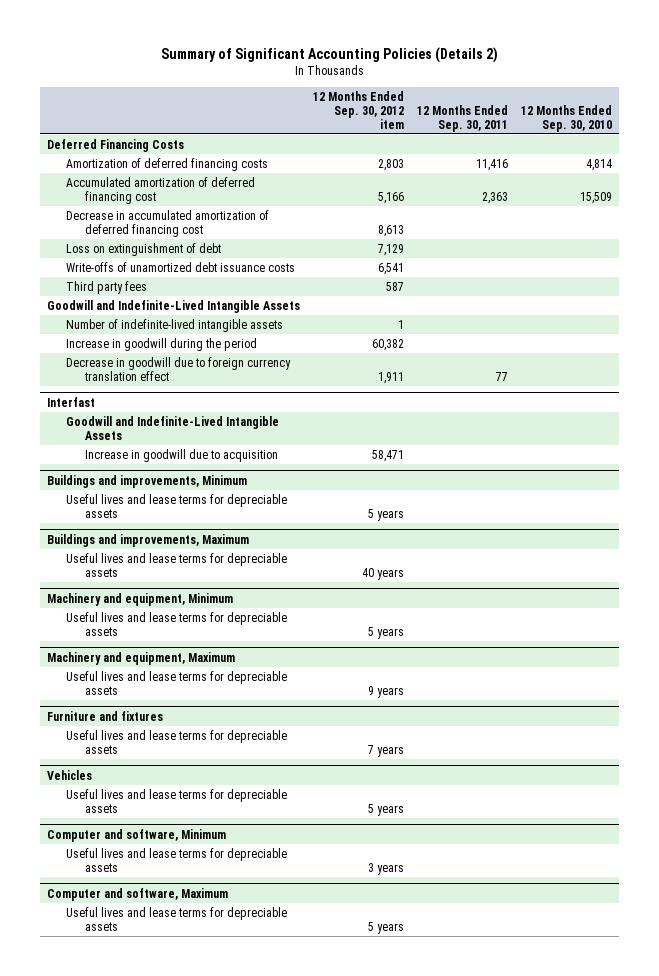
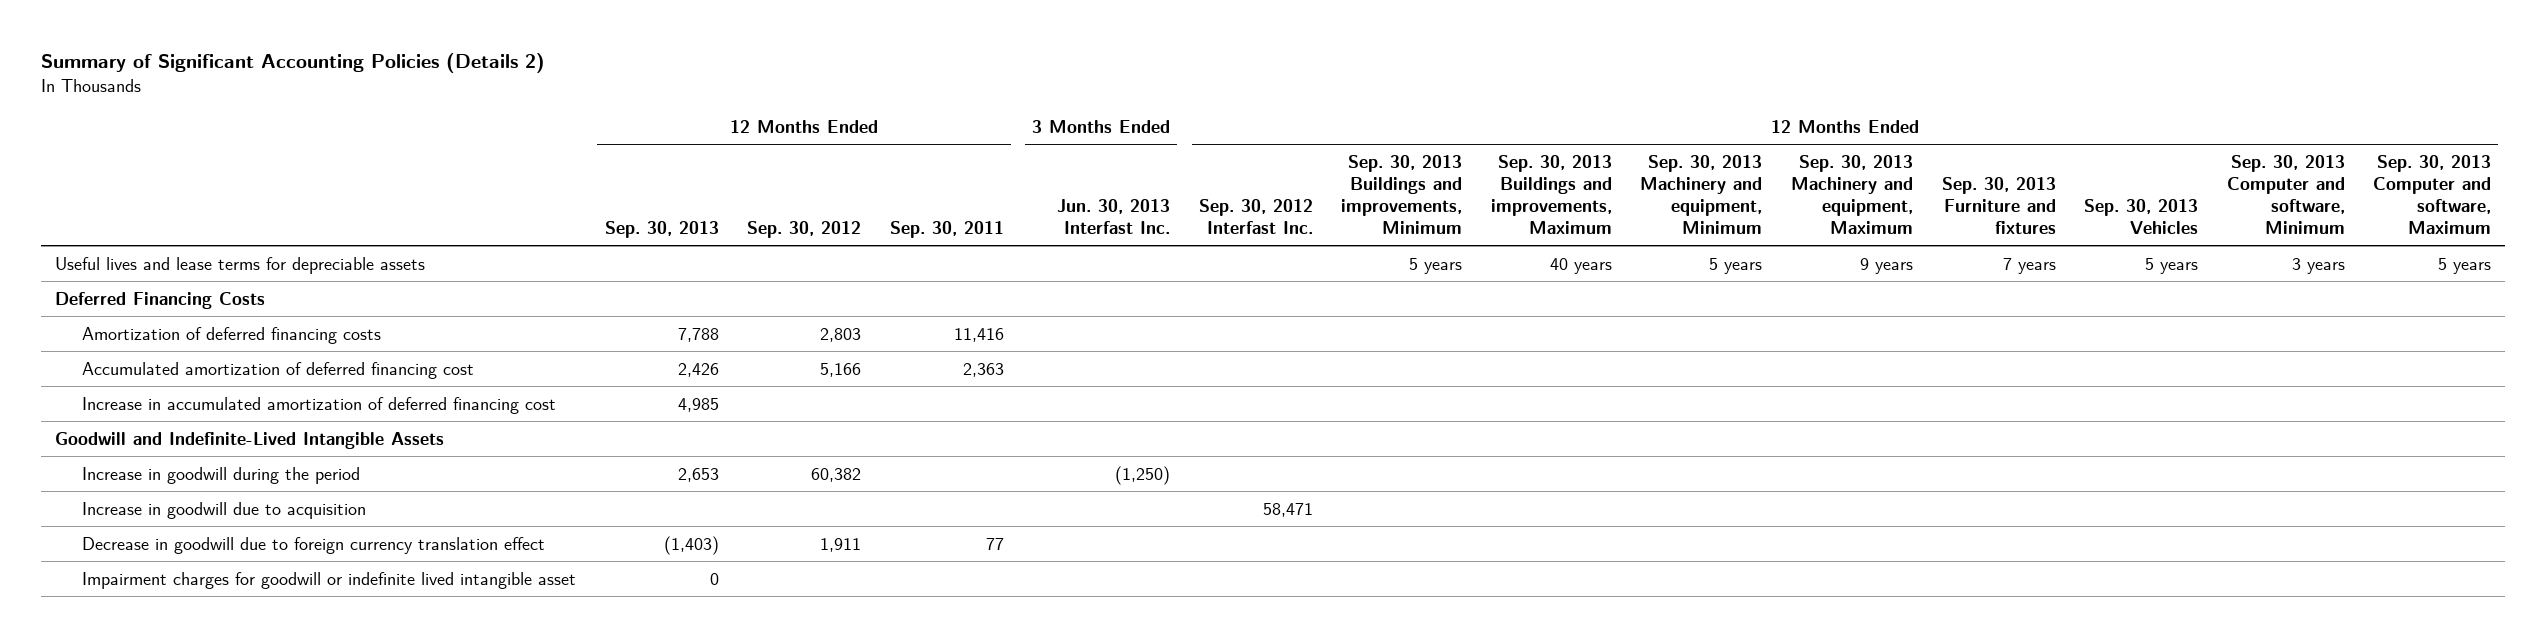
- | 12 Months Ended Sep. 30, 2012 item | 12 Months Ended Sep. 30, 2011 | 12 Months Ended Sep. 30, 2010
+ | 12 Months Ended Sep. 30, 2013 | 12 Months Ended Sep. 30, 2012 | 12 Months Ended Sep. 30, 2011 | 3 Months Ended Jun. 30, 2013 Interfast Inc. | 12 Months Ended Sep. 30, 2012 Interfast Inc. | 12 Months Ended Sep. 30, 2013 Buildings and improvements, Minimum | 12 Months Ended Sep. 30, 2013 Buildings and improvements, Maximum | 12 Months Ended Sep. 30, 2013 Machinery and equipment, Minimum | 12 Months Ended Sep. 30, 2013 Machinery and equipment, Maximum | 12 Months Ended Sep. 30, 2013 Furniture and fixtures | 12 Months Ended Sep. 30, 2013 Vehicles | 12 Months Ended Sep. 30, 2013 Computer and software, Minimum | 12 Months Ended Sep. 30, 2013 Computer and software, Maximum
+ Useful lives and lease terms for depreciable assets | | | | | | 5 years | 40 years | 5 years | 9 years | 7 years | 5 years | 3 years | 5 years
- Decrease in accumulated amortization of deferred financing cost | 8,613 | |
- Loss on extinguishment of debt | 7,129 | |
- Write-offs of unamortized debt issuance costs | 6,541 | |
- Third party fees | 587 | |
+ Increase in accumulated amortization of deferred financing cost | 4,985 | | | | | | | | | | | |
- Number of indefinite-lived intangible assets | 1 | |
+ Increase in goodwill due to acquisition | | | | | 58,471 | | | | | | | |
- Interfast
- Goodwill and Indefinite-Lived Intangible Assets
- Increase in goodwill due to acquisition | 58,471 | |
- Buildings and improvements, Minimum
- Useful lives and lease terms for depreciable assets | 5 years | |
- Buildings and improvements, Maximum
- Useful lives and lease terms for depreciable assets | 40 years | |
- Machinery and equipment, Minimum
- Useful lives and lease terms for depreciable assets | 5 years | |
- Machinery and equipment, Maximum
- Useful lives and lease terms for depreciable assets | 9 years | |
- Furniture and fixtures
- Useful lives and lease terms for depreciable assets | 7 years | |
- Vehicles
- Useful lives and lease terms for depreciable assets | 5 years | |
- Computer and software, Minimum
- Useful lives and lease terms for depreciable assets | 3 years | |
- Computer and software, Maximum
- Useful lives and lease terms for depreciable assets | 5 years | |
+ Impairment charges for goodwill or indefinite lived intangible asset | 0 | | | | | | | | | | | |

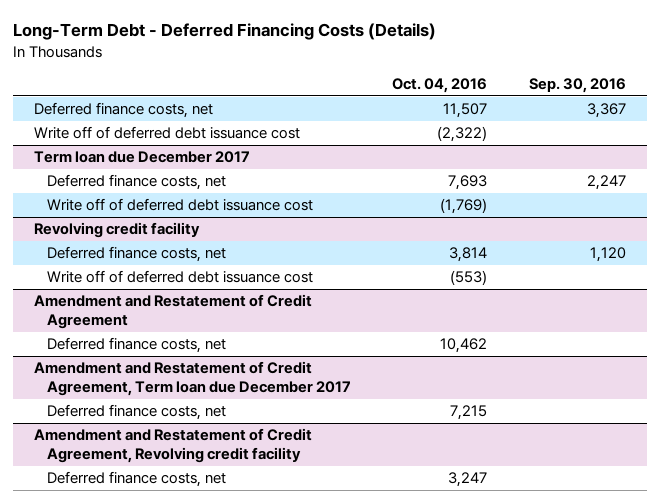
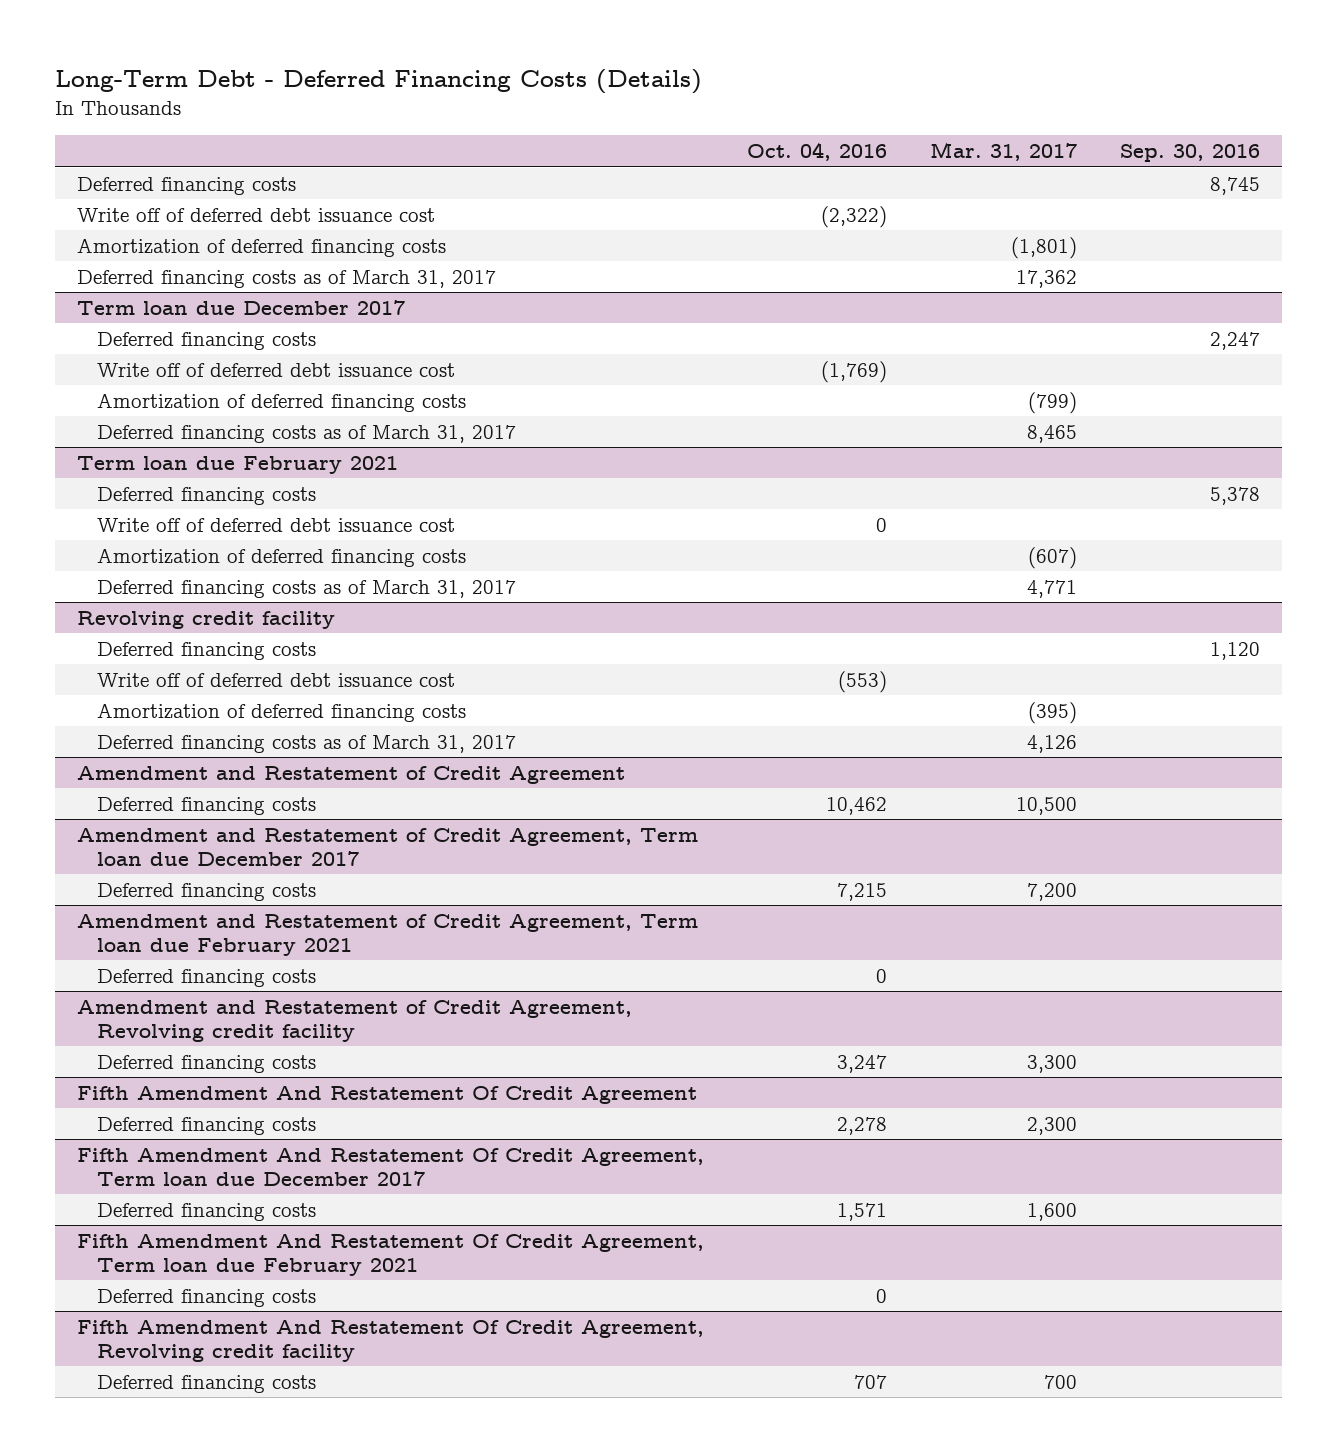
- | Oct. 04, 2016 | Sep. 30, 2016
+ | Oct. 04, 2016 | Mar. 31, 2017 | Sep. 30, 2016
- Deferred finance costs, net | 11,507 | 3,367
+ Deferred financing costs | | | 8,745
+ Amortization of deferred financing costs | | (1,801) |
+ Deferred financing costs as of March 31, 2017 | | 17,362 |
@ Term loan due December 2017
- Deferred finance costs, net | 7,693 | 2,247
+ Deferred financing costs | | | 2,247
+ Amortization of deferred financing costs | | (799) |
+ Deferred financing costs as of March 31, 2017 | | 8,465 |
+ Term loan due February 2021
+ Deferred financing costs | | | 5,378
+ Write off of deferred debt issuance cost | 0 | |
+ Amortization of deferred financing costs | | (607) |
+ Deferred financing costs as of March 31, 2017 | | 4,771 |
@ Revolving credit facility
- Deferred finance costs, net | 3,814 | 1,120
+ Deferred financing costs | | | 1,120
+ Amortization of deferred financing costs | | (395) |
+ Deferred financing costs as of March 31, 2017 | | 4,126 |
@ Amendment and Restatement of Credit Agreement
- Deferred finance costs, net | 10,462 |
+ Deferred financing costs | 10,462 | 10,500 |
@ Amendment and Restatement of Credit Agreement, Term loan due December 2017
- Deferred finance costs, net | 7,215 |
+ Deferred financing costs | 7,215 | 7,200 |
+ Amendment and Restatement of Credit Agreement, Term loan due February 2021
+ Deferred financing costs | 0 | |
@ Amendment and Restatement of Credit Agreement, Revolving credit facility
- Deferred finance costs, net | 3,247 |
+ Deferred financing costs | 3,247 | 3,300 |
+ Fifth Amendment And Restatement Of Credit Agreement
+ Deferred financing costs | 2,278 | 2,300 |
+ Fifth Amendment And Restatement Of Credit Agreement, Term loan due December 2017
+ Deferred financing costs | 1,571 | 1,600 |
+ Fifth Amendment And Restatement Of Credit Agreement, Term loan due February 2021
+ Deferred financing costs | 0 | |
+ Fifth Amendment And Restatement Of Credit Agreement, Revolving credit facility
+ Deferred financing costs | 707 | 700 |

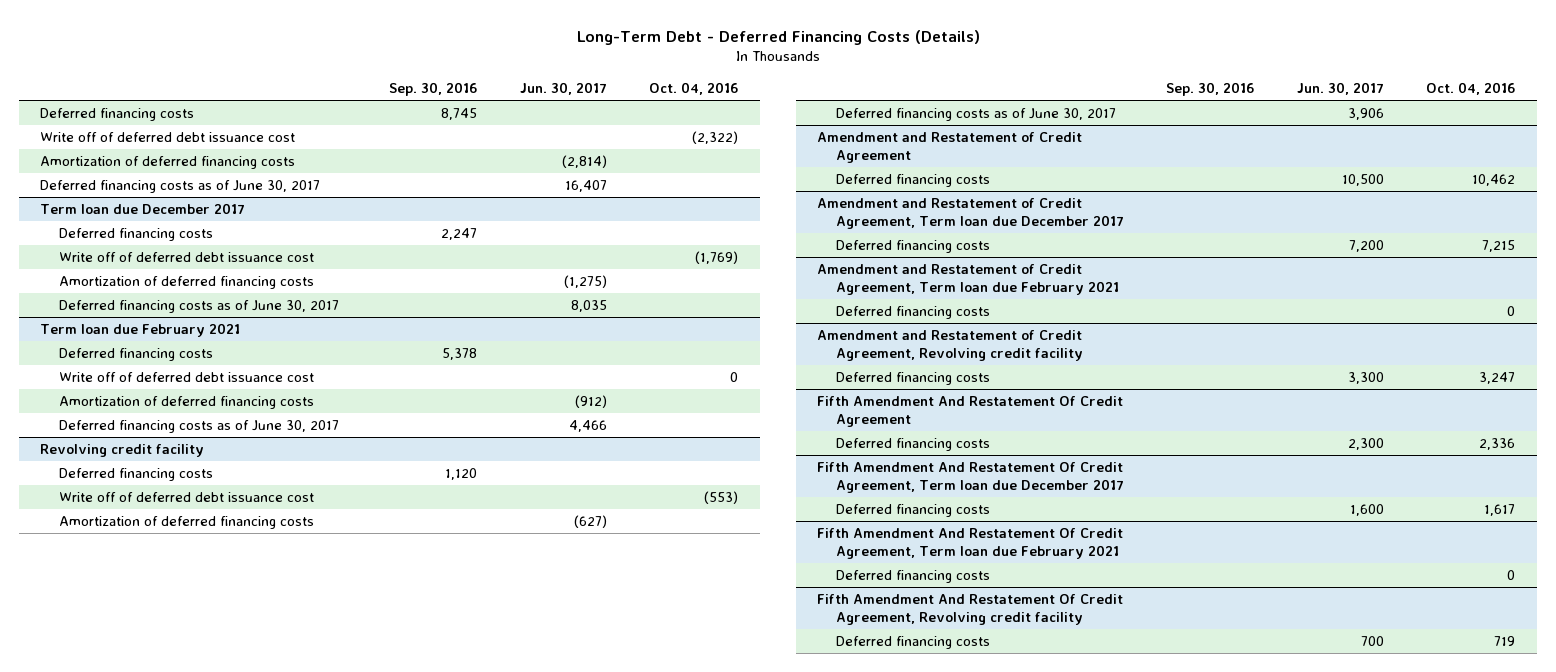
- | Oct. 04, 2016 | Mar. 31, 2017 | Sep. 30, 2016
+ | Sep. 30, 2016 | Jun. 30, 2017 | Oct. 04, 2016
- Deferred financing costs as of March 31, 2017 | | 17,362 |
+ Deferred financing costs as of June 30, 2017 | | 16,407 |
@ Term loan due December 2017
- Deferred financing costs as of March 31, 2017 | | 8,465 |
+ Deferred financing costs as of June 30, 2017 | | 8,035 |
@ Term loan due February 2021
- Deferred financing costs as of March 31, 2017 | | 4,771 |
+ Deferred financing costs as of June 30, 2017 | | 4,466 |
@ Revolving credit facility
- Deferred financing costs as of March 31, 2017 | | 4,126 |
+ Deferred financing costs as of June 30, 2017 | | 3,906 |
@ Fifth Amendment And Restatement Of Credit Agreement
- Deferred financing costs | 2,278 | 2,300 |
+ Deferred financing costs | | 2,300 | 2,336
@ Fifth Amendment And Restatement Of Credit Agreement, Term loan due December 2017
- Deferred financing costs | 1,571 | 1,600 |
+ Deferred financing costs | | 1,600 | 1,617
@ Fifth Amendment And Restatement Of Credit Agreement, Revolving credit facility
- Deferred financing costs | 707 | 700 |
+ Deferred financing costs | | 700 | 719

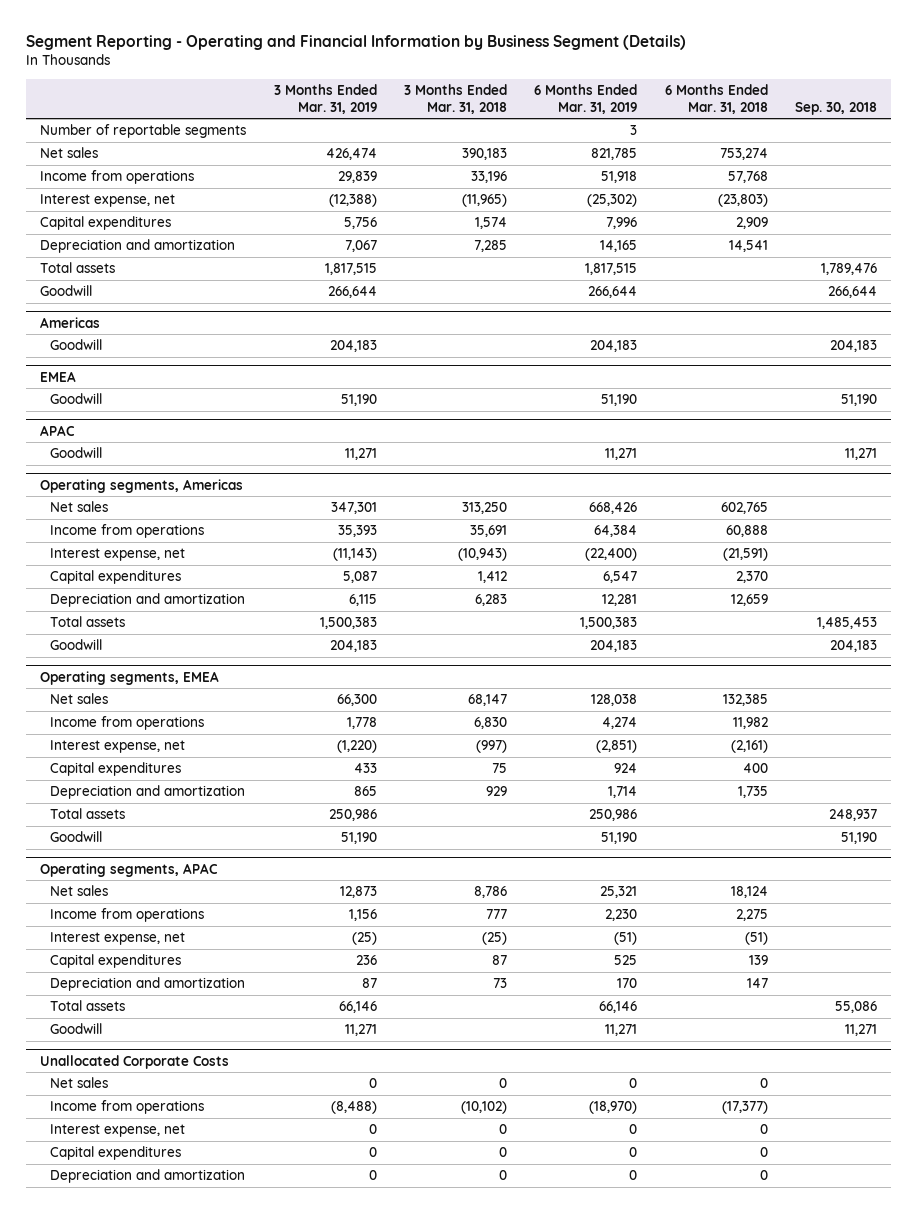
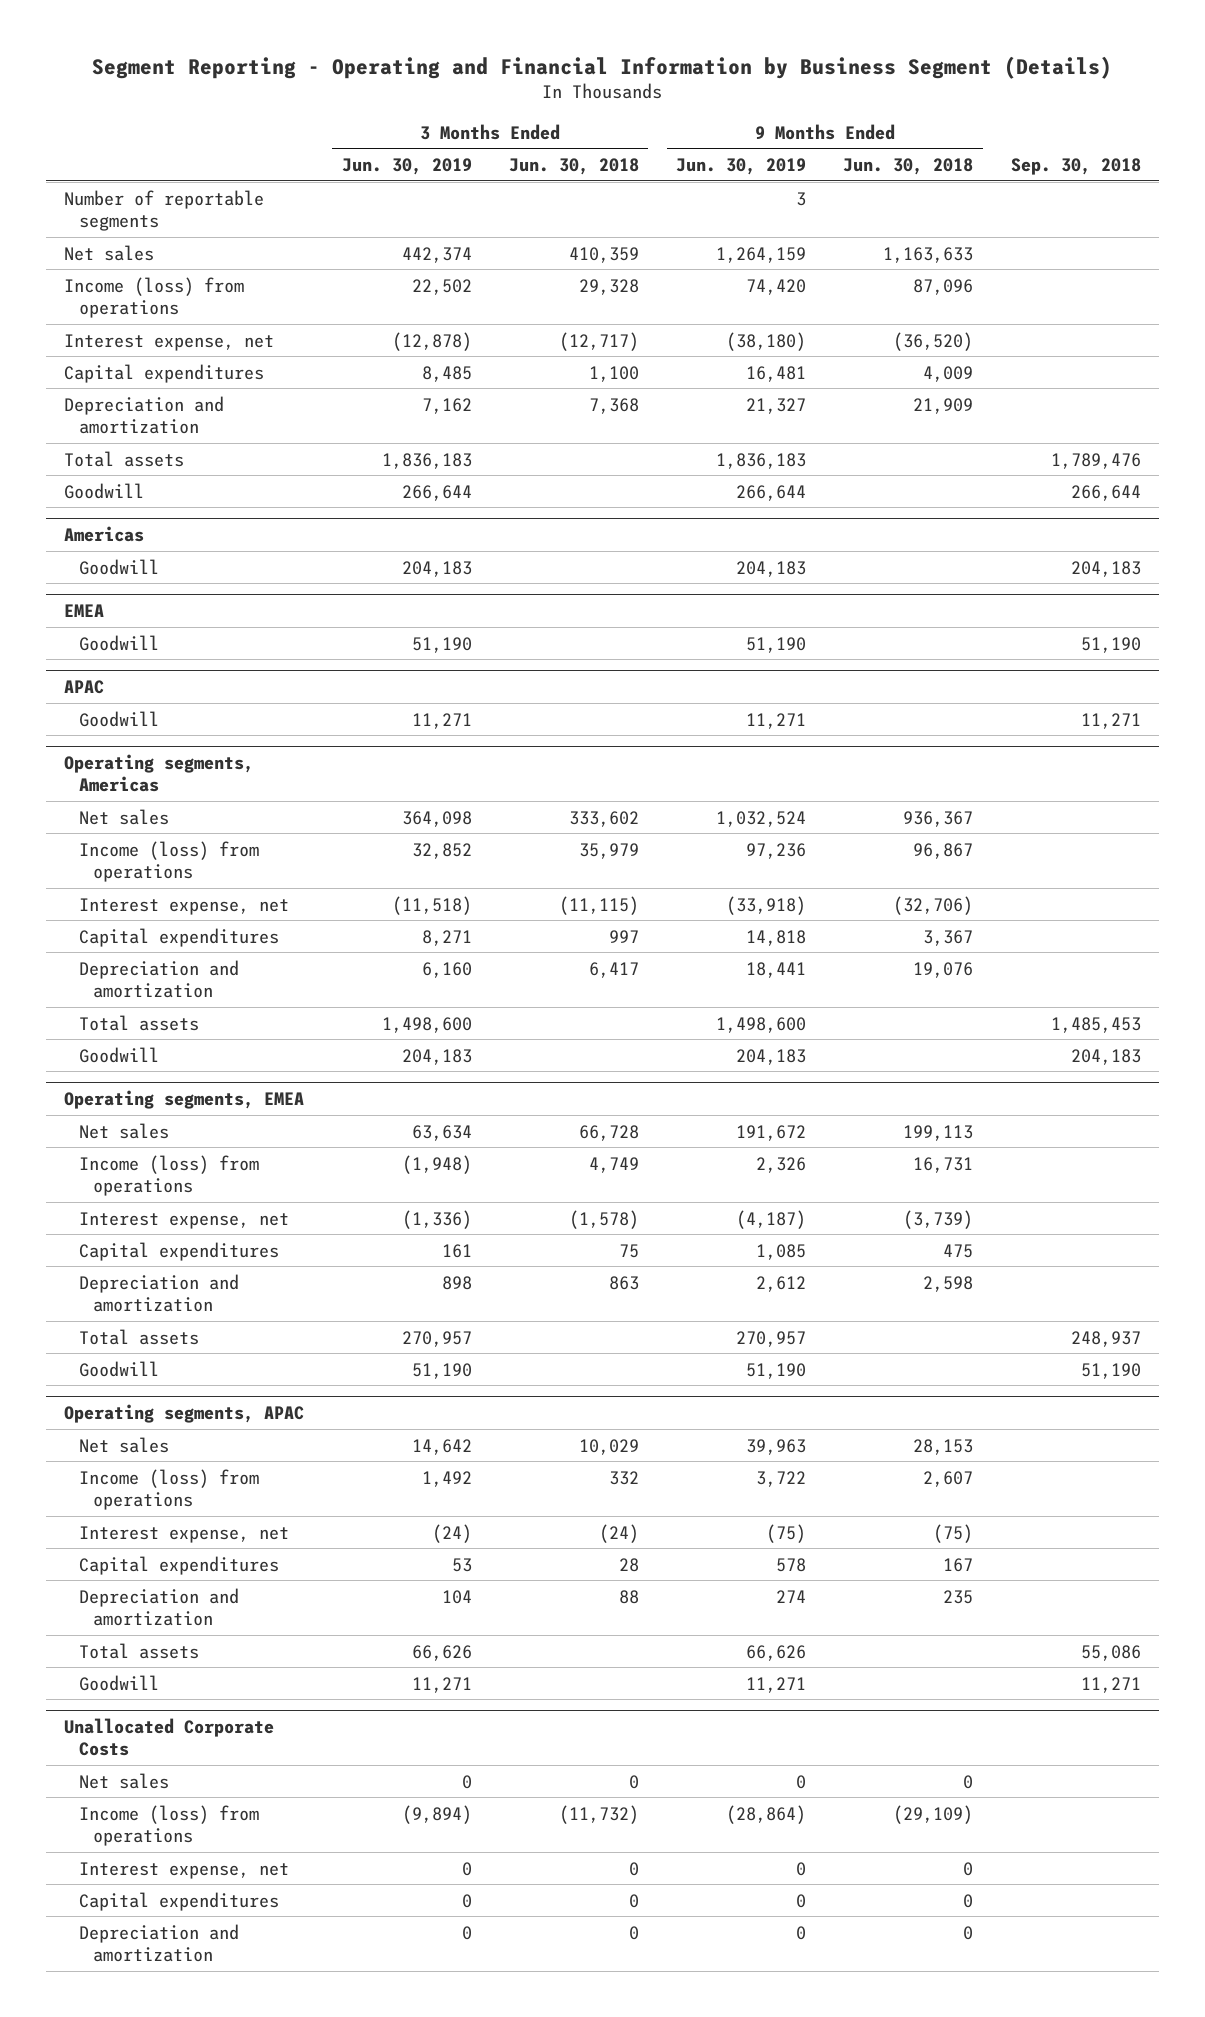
- | 3 Months Ended Mar. 31, 2019 | 3 Months Ended Mar. 31, 2018 | 6 Months Ended Mar. 31, 2019 | 6 Months Ended Mar. 31, 2018 | Sep. 30, 2018
+ | 3 Months Ended Jun. 30, 2019 | 3 Months Ended Jun. 30, 2018 | 9 Months Ended Jun. 30, 2019 | 9 Months Ended Jun. 30, 2018 | Sep. 30, 2018
- Income from operations | 29,839 | 33,196 | 51,918 | 57,768 |
+ Income (loss) from operations | 22,502 | 29,328 | 74,420 | 87,096 |
@ Operating segments, Americas
- Income from operations | 35,393 | 35,691 | 64,384 | 60,888 |
+ Income (loss) from operations | 32,852 | 35,979 | 97,236 | 96,867 |
@ Operating segments, EMEA
- Income from operations | 1,778 | 6,830 | 4,274 | 11,982 |
+ Income (loss) from operations | (1,948) | 4,749 | 2,326 | 16,731 |
@ Operating segments, APAC
- Income from operations | 1,156 | 777 | 2,230 | 2,275 |
+ Income (loss) from operations | 1,492 | 332 | 3,722 | 2,607 |
@ Unallocated Corporate Costs
- Income from operations | (8,488) | (10,102) | (18,970) | (17,377) |
+ Income (loss) from operations | (9,894) | (11,732) | (28,864) | (29,109) |

